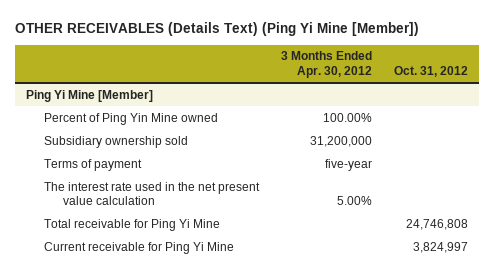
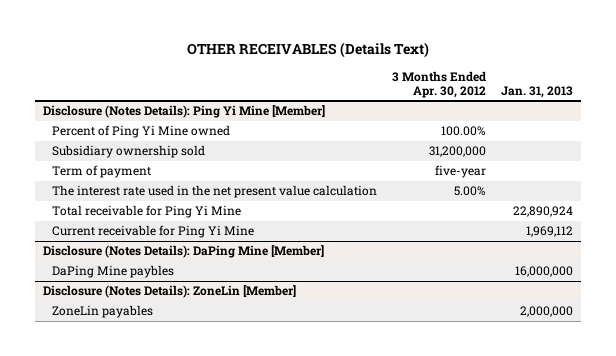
- OTHER RECEIVABLES (Details Text) (Ping Yi Mine [Member])
+ OTHER RECEIVABLES (Details Text)
- | 3 Months Ended Apr. 30, 2012 | Oct. 31, 2012
+ | 3 Months Ended Apr. 30, 2012 | Jan. 31, 2013
- Ping Yi Mine [Member]
- Percent of Ping Yin Mine owned | 100.00% |
+ Disclosure (Notes Details): Ping Yi Mine [Member]
+ Percent of Ping Yi Mine owned | 100.00% |
- Terms of payment | five-year |
+ Term of payment | five-year |
+ Disclosure (Notes Details): DaPing Mine [Member]
+ DaPing Mine paybles | | 16,000,000
+ Disclosure (Notes Details): ZoneLin [Member]
+ ZoneLin payables | | 2,000,000

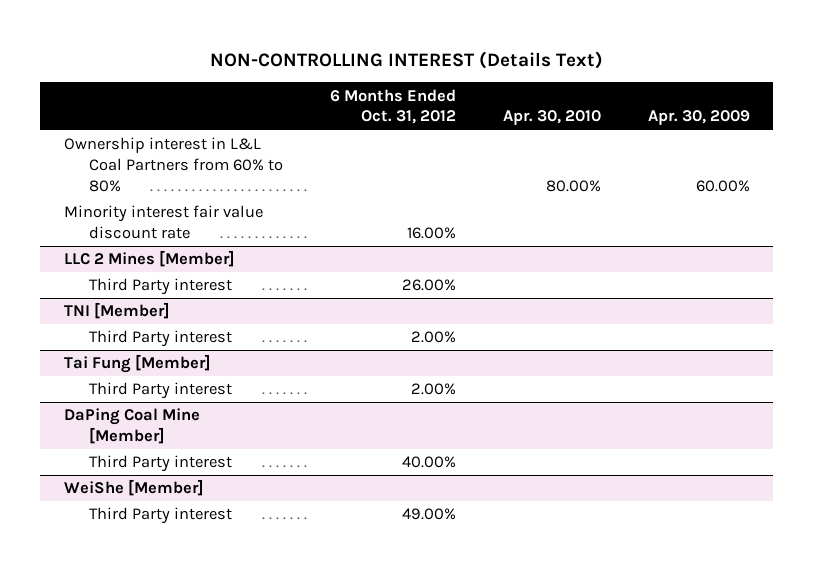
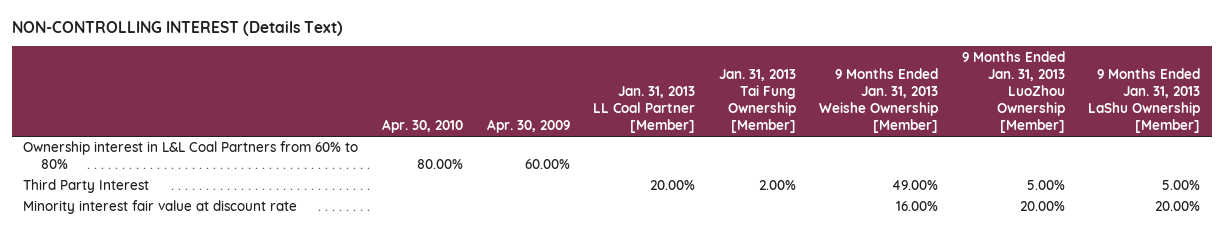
- | 6 Months Ended Oct. 31, 2012 | Apr. 30, 2010 | Apr. 30, 2009
+ | Apr. 30, 2010 | Apr. 30, 2009 | Jan. 31, 2013 LL Coal Partner [Member] | Jan. 31, 2013 Tai Fung Ownership [Member] | 9 Months Ended Jan. 31, 2013 Weishe Ownership [Member] | 9 Months Ended Jan. 31, 2013 LuoZhou Ownership [Member] | 9 Months Ended Jan. 31, 2013 LaShu Ownership [Member]
- Minority interest fair value discount rate | 16.00% | |
- LLC 2 Mines [Member]
- Third Party interest | 26.00% | |
- TNI [Member]
- Third Party interest | 2.00% | |
- Tai Fung [Member]
- Third Party interest | 2.00% | |
- DaPing Coal Mine [Member]
- Third Party interest | 40.00% | |
- WeiShe [Member]
- Third Party interest | 49.00% | |
+ Third Party Interest | | | 20.00% | 2.00% | 49.00% | 5.00% | 5.00%
+ Minority interest fair value at discount rate | | | | | 16.00% | 20.00% | 20.00%

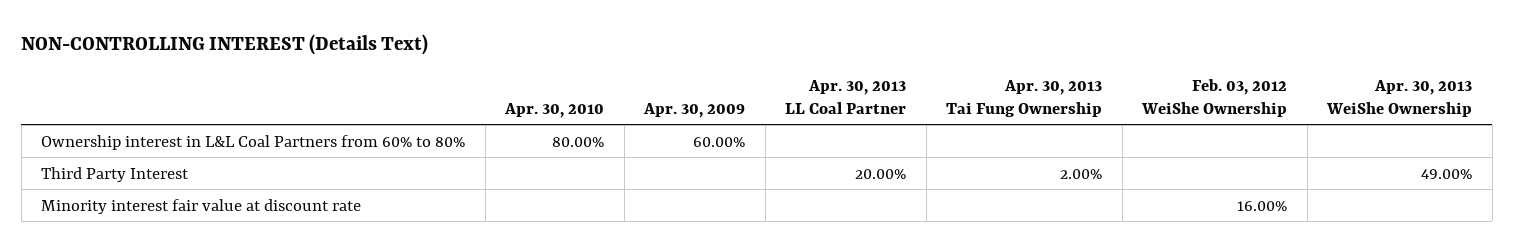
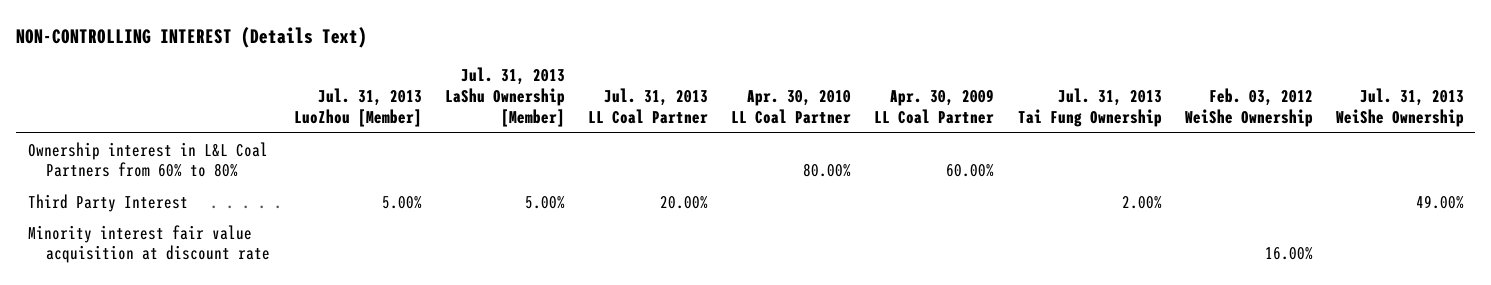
- | Apr. 30, 2010 | Apr. 30, 2009 | Apr. 30, 2013 LL Coal Partner | Apr. 30, 2013 Tai Fung Ownership | Feb. 03, 2012 WeiShe Ownership | Apr. 30, 2013 WeiShe Ownership
+ | Jul. 31, 2013 LuoZhou [Member] | Jul. 31, 2013 LaShu Ownership [Member] | Jul. 31, 2013 LL Coal Partner | Apr. 30, 2010 LL Coal Partner | Apr. 30, 2009 LL Coal Partner | Jul. 31, 2013 Tai Fung Ownership | Feb. 03, 2012 WeiShe Ownership | Jul. 31, 2013 WeiShe Ownership
- Minority interest fair value at discount rate | | | | | 16.00% |
+ Minority interest fair value acquisition at discount rate | | | | | | | 16.00% |

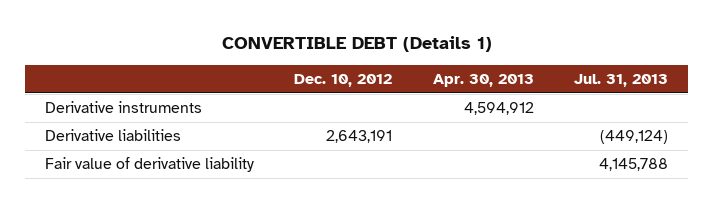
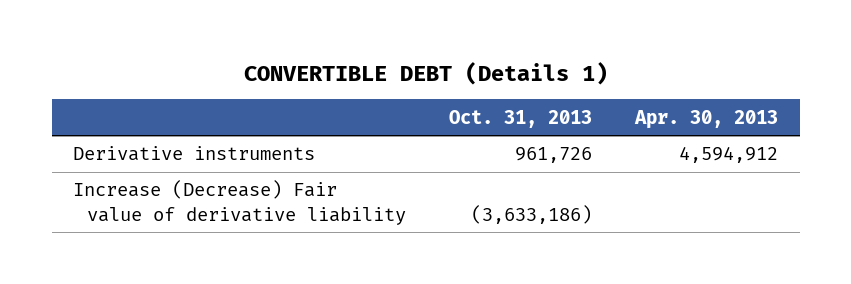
- | Dec. 10, 2012 | Apr. 30, 2013 | Jul. 31, 2013
+ | Oct. 31, 2013 | Apr. 30, 2013
- Derivative liabilities | 2,643,191 | | (449,124)
- Fair value of derivative liability | | | 4,145,788
+ Increase (Decrease) Fair value of derivative liability | (3,633,186) |

